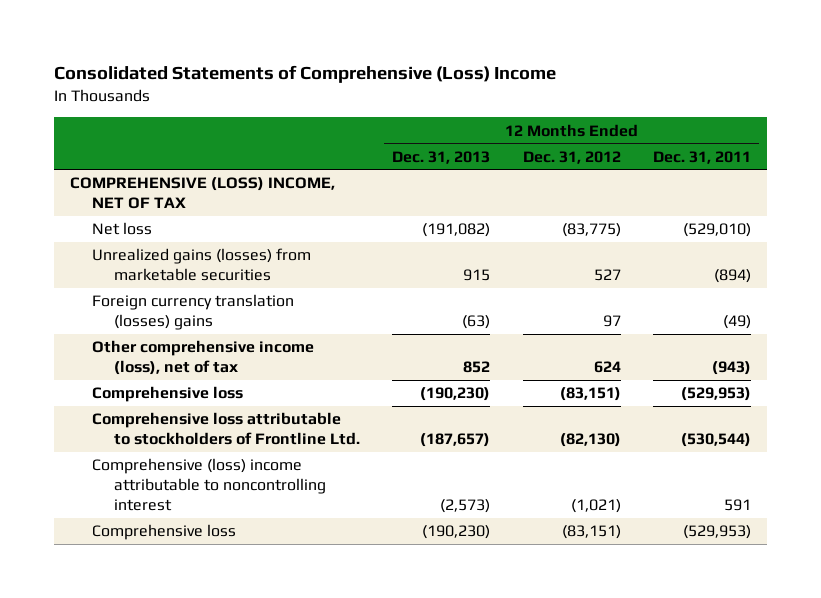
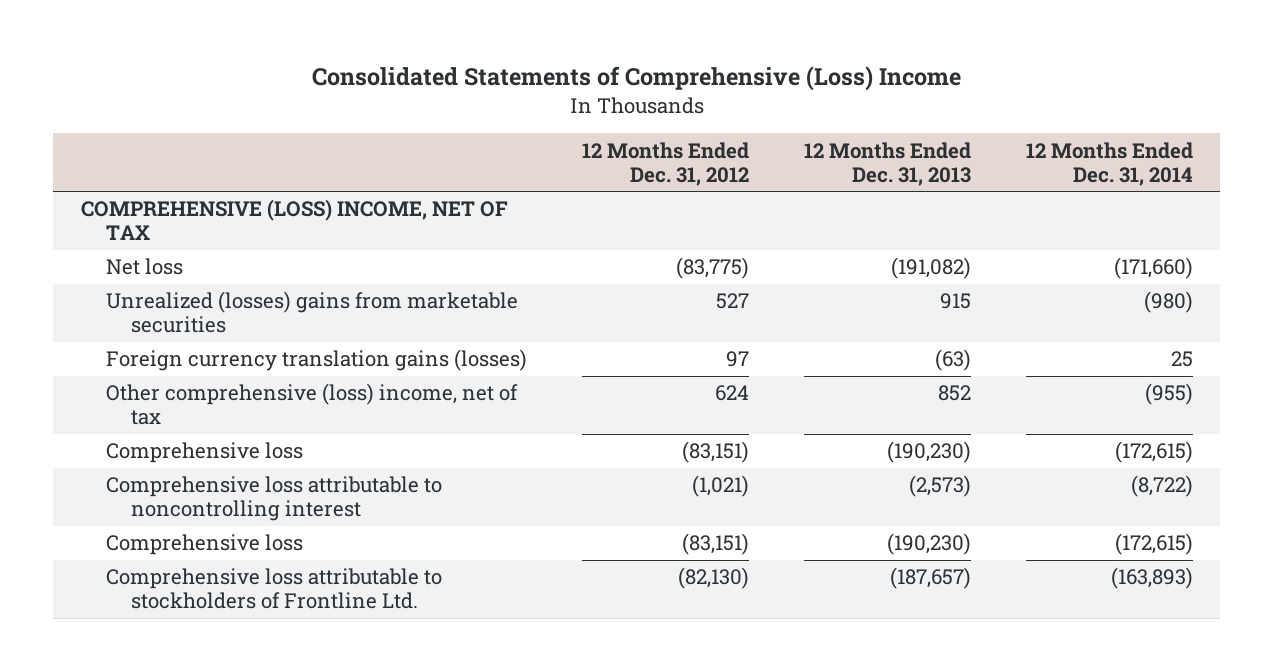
- | 12 Months Ended Dec. 31, 2013 | 12 Months Ended Dec. 31, 2012 | 12 Months Ended Dec. 31, 2011
+ | 12 Months Ended Dec. 31, 2012 | 12 Months Ended Dec. 31, 2013 | 12 Months Ended Dec. 31, 2014
- Unrealized gains (losses) from marketable securities | 915 | 527 | (894)
- Foreign currency translation (losses) gains | (63) | 97 | (49)
- Other comprehensive income (loss), net of tax | 852 | 624 | (943)
+ Unrealized (losses) gains from marketable securities | 527 | 915 | (980)
+ Foreign currency translation gains (losses) | 97 | (63) | 25
+ Other comprehensive (loss) income, net of tax | 624 | 852 | (955)
- Comprehensive (loss) income attributable to noncontrolling interest | (2,573) | (1,021) | 591
+ Comprehensive loss attributable to noncontrolling interest | (1,021) | (2,573) | (8,722)
moved down: Comprehensive loss attributable to stockholders of Frontline Ltd. | (82,130) | (187,657) | (163,893)

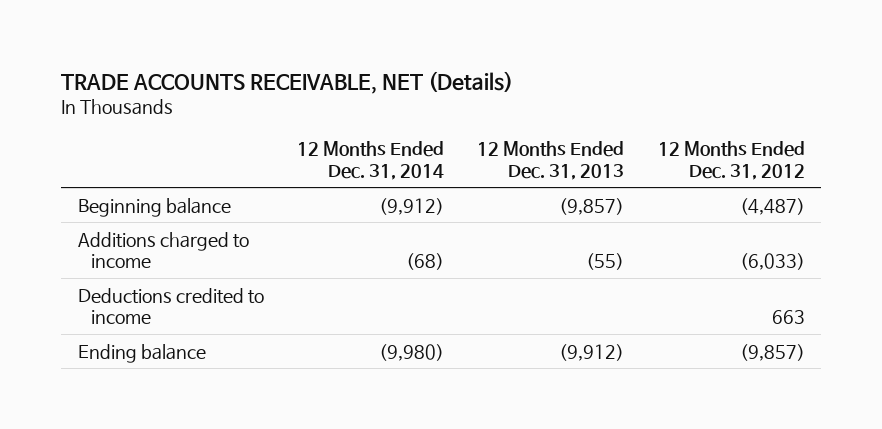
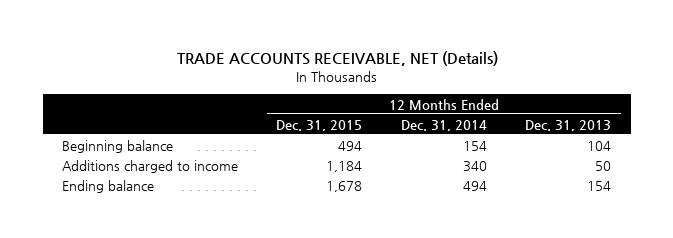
- | 12 Months Ended Dec. 31, 2014 | 12 Months Ended Dec. 31, 2013 | 12 Months Ended Dec. 31, 2012
+ | 12 Months Ended Dec. 31, 2015 | 12 Months Ended Dec. 31, 2014 | 12 Months Ended Dec. 31, 2013
- Beginning balance | (9,912) | (9,857) | (4,487)
- Additions charged to income | (68) | (55) | (6,033)
- Deductions credited to income | | | 663
- Ending balance | (9,980) | (9,912) | (9,857)
+ Beginning balance | 494 | 154 | 104
+ Additions charged to income | 1,184 | 340 | 50
+ Ending balance | 1,678 | 494 | 154

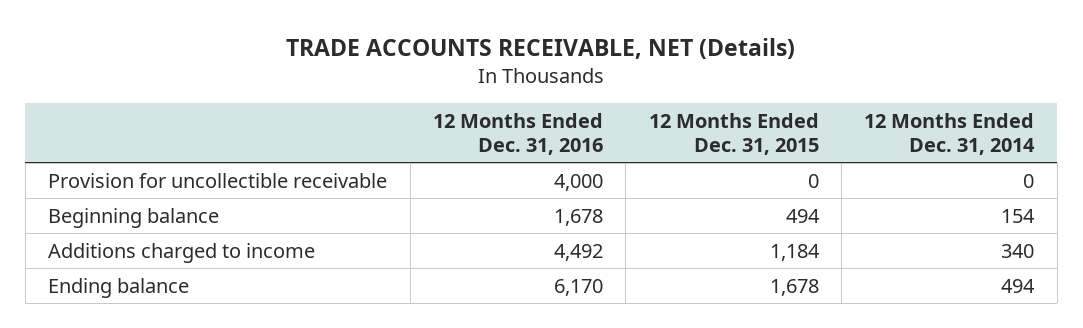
- | 12 Months Ended Dec. 31, 2015 | 12 Months Ended Dec. 31, 2014 | 12 Months Ended Dec. 31, 2013
+ | 12 Months Ended Dec. 31, 2016 | 12 Months Ended Dec. 31, 2015 | 12 Months Ended Dec. 31, 2014
+ Provision for uncollectible receivable | 4,000 | 0 | 0

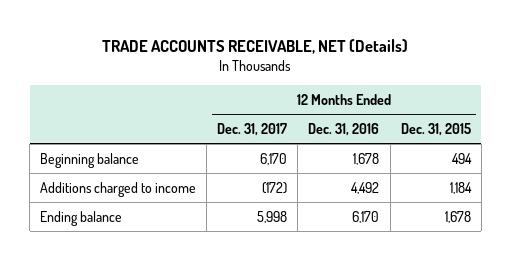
- | 12 Months Ended Dec. 31, 2016 | 12 Months Ended Dec. 31, 2015 | 12 Months Ended Dec. 31, 2014
+ | 12 Months Ended Dec. 31, 2017 | 12 Months Ended Dec. 31, 2016 | 12 Months Ended Dec. 31, 2015
- Provision for uncollectible receivable | 4,000 | 0 | 0

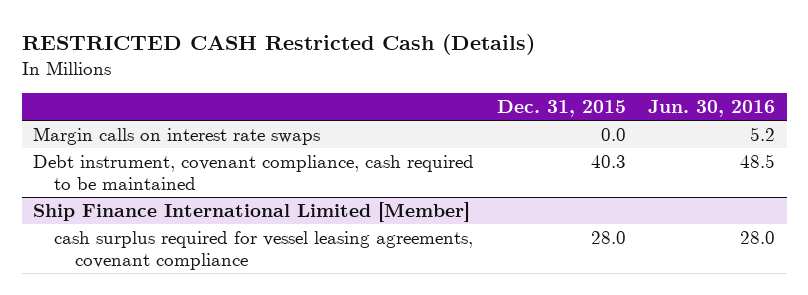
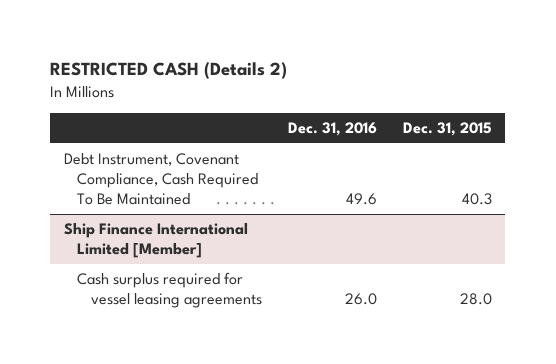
- RESTRICTED CASH Restricted Cash (Details)
+ RESTRICTED CASH (Details 2)
- | Dec. 31, 2015 | Jun. 30, 2016
+ | Dec. 31, 2016 | Dec. 31, 2015
- Margin calls on interest rate swaps | 0.0 | 5.2
- Debt instrument, covenant compliance, cash required to be maintained | 40.3 | 48.5
+ Debt Instrument, Covenant Compliance, Cash Required To Be Maintained | 49.6 | 40.3
@ Ship Finance International Limited [Member]
- cash surplus required for vessel leasing agreements, covenant compliance | 28.0 | 28.0
+ Cash surplus required for vessel leasing agreements | 26.0 | 28.0

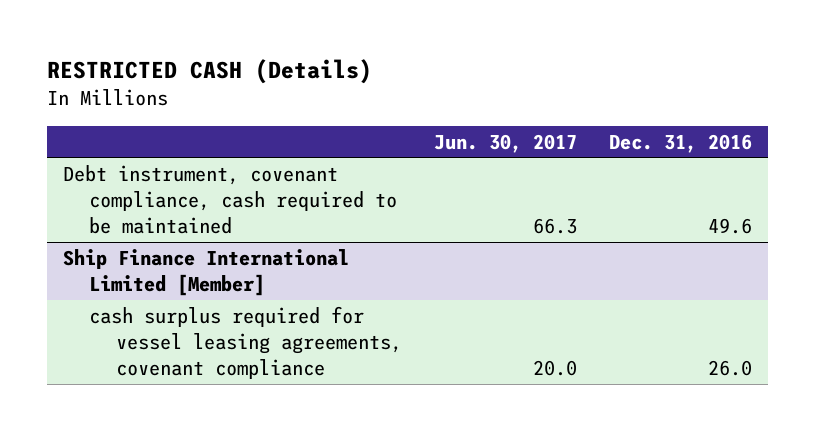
- RESTRICTED CASH (Details 2)
+ RESTRICTED CASH (Details)
- | Dec. 31, 2016 | Dec. 31, 2015
+ | Jun. 30, 2017 | Dec. 31, 2016
- Debt Instrument, Covenant Compliance, Cash Required To Be Maintained | 49.6 | 40.3
+ Debt instrument, covenant compliance, cash required to be maintained | 66.3 | 49.6
@ Ship Finance International Limited [Member]
- Cash surplus required for vessel leasing agreements | 26.0 | 28.0
+ cash surplus required for vessel leasing agreements, covenant compliance | 20.0 | 26.0

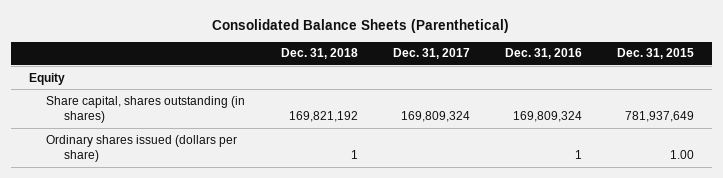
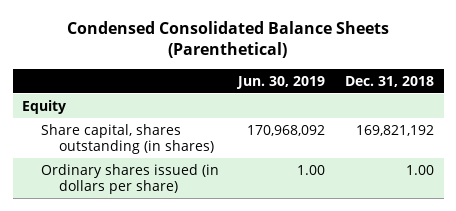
- Consolidated Balance Sheets (Parenthetical)
+ Condensed Consolidated Balance Sheets (Parenthetical)
- | Dec. 31, 2018 | Dec. 31, 2017 | Dec. 31, 2016 | Dec. 31, 2015
+ | Jun. 30, 2019 | Dec. 31, 2018
- Ordinary shares issued (dollars per share) | 1 | | 1 | 1.00
+ Ordinary shares issued (in dollars per share) | 1.00 | 1.00

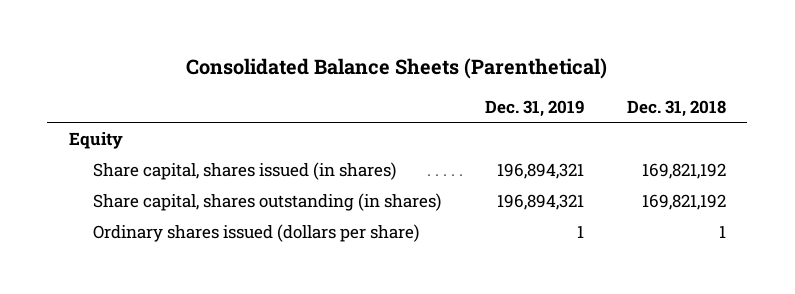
- Condensed Consolidated Balance Sheets (Parenthetical)
+ Consolidated Balance Sheets (Parenthetical)
- | Jun. 30, 2019 | Dec. 31, 2018
+ | Dec. 31, 2019 | Dec. 31, 2018
+ Share capital, shares issued (in shares) | 196,894,321 | 169,821,192
- Ordinary shares issued (in dollars per share) | 1.00 | 1.00
+ Ordinary shares issued (dollars per share) | 1 | 1

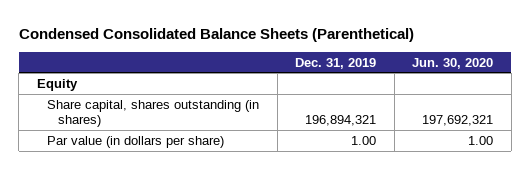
- Consolidated Balance Sheets (Parenthetical)
+ Condensed Consolidated Balance Sheets (Parenthetical)
- | Dec. 31, 2019 | Dec. 31, 2018
+ | Dec. 31, 2019 | Jun. 30, 2020
- Share capital, shares issued (in shares) | 196,894,321 | 169,821,192
- Ordinary shares issued (dollars per share) | 1 | 1
+ Par value (in dollars per share) | 1.00 | 1.00

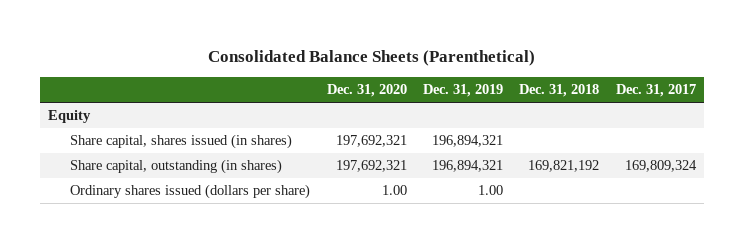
- Condensed Consolidated Balance Sheets (Parenthetical)
+ Consolidated Balance Sheets (Parenthetical)
- | Dec. 31, 2019 | Jun. 30, 2020
+ | Dec. 31, 2020 | Dec. 31, 2019 | Dec. 31, 2018 | Dec. 31, 2017
- Share capital, shares outstanding (in shares) | 196,894,321 | 197,692,321
- Par value (in dollars per share) | 1.00 | 1.00
+ Share capital, shares issued (in shares) | 197,692,321 | 196,894,321 | |
+ Share capital, outstanding (in shares) | 197,692,321 | 196,894,321 | 169,821,192 | 169,809,324
+ Ordinary shares issued (dollars per share) | 1.00 | 1.00 | |

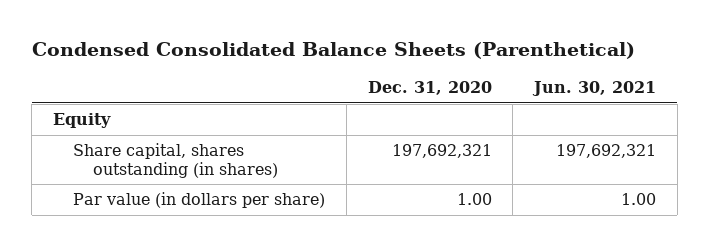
- Consolidated Balance Sheets (Parenthetical)
+ Condensed Consolidated Balance Sheets (Parenthetical)
- | Dec. 31, 2020 | Dec. 31, 2019 | Dec. 31, 2018 | Dec. 31, 2017
+ | Dec. 31, 2020 | Jun. 30, 2021
- Share capital, shares issued (in shares) | 197,692,321 | 196,894,321 | |
- Share capital, outstanding (in shares) | 197,692,321 | 196,894,321 | 169,821,192 | 169,809,324
- Ordinary shares issued (dollars per share) | 1.00 | 1.00 | |
+ Share capital, shares outstanding (in shares) | 197,692,321 | 197,692,321
+ Par value (in dollars per share) | 1.00 | 1.00

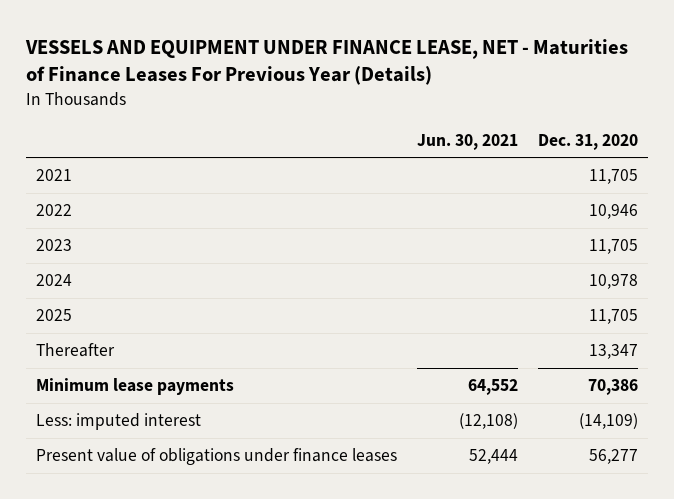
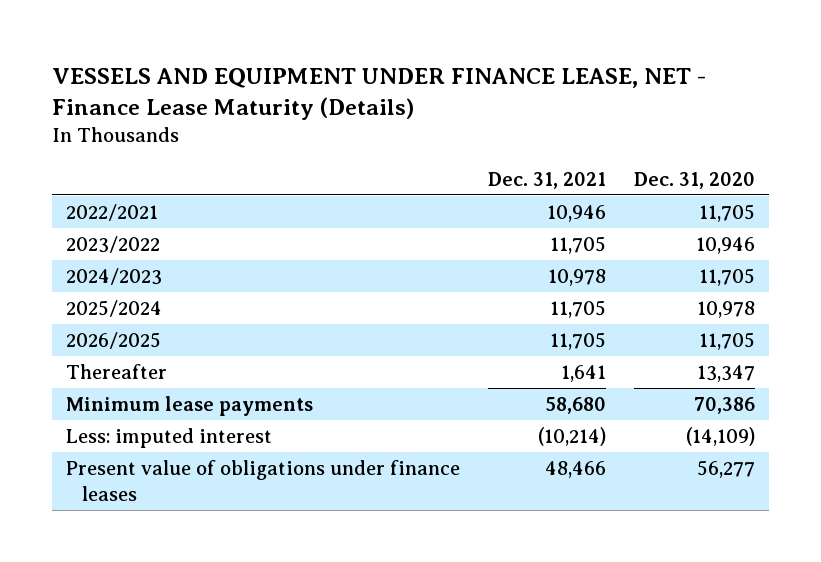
- VESSELS AND EQUIPMENT UNDER FINANCE LEASE, NET - Maturities of Finance Leases For Previous Year (Details)
+ VESSELS AND EQUIPMENT UNDER FINANCE LEASE, NET - Finance Lease Maturity (Details)
- | Jun. 30, 2021 | Dec. 31, 2020
+ | Dec. 31, 2021 | Dec. 31, 2020
- 2021 | | 11,705
- 2022 | | 10,946
- 2023 | | 11,705
- 2024 | | 10,978
- 2025 | | 11,705
+ 2022/2021 | 10,946 | 11,705
+ 2023/2022 | 11,705 | 10,946
+ 2024/2023 | 10,978 | 11,705
+ 2025/2024 | 11,705 | 10,978
+ 2026/2025 | 11,705 | 11,705

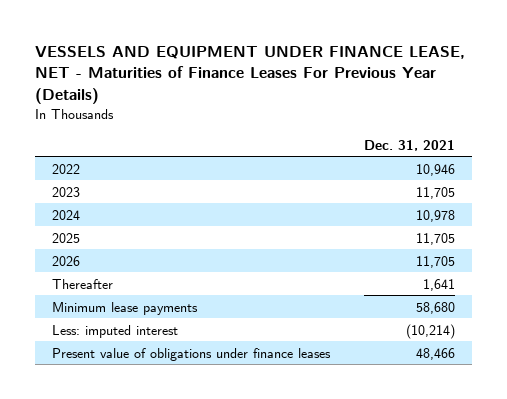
- VESSELS AND EQUIPMENT UNDER FINANCE LEASE, NET - Finance Lease Maturity (Details)
+ VESSELS AND EQUIPMENT UNDER FINANCE LEASE, NET - Maturities of Finance Leases For Previous Year (Details)
- | Dec. 31, 2021 | Dec. 31, 2020
+ | Dec. 31, 2021
- 2022/2021 | 10,946 | 11,705
- 2023/2022 | 11,705 | 10,946
- 2024/2023 | 10,978 | 11,705
- 2025/2024 | 11,705 | 10,978
- 2026/2025 | 11,705 | 11,705
+ 2022 | 10,946
+ 2023 | 11,705
+ 2024 | 10,978
+ 2025 | 11,705
+ 2026 | 11,705

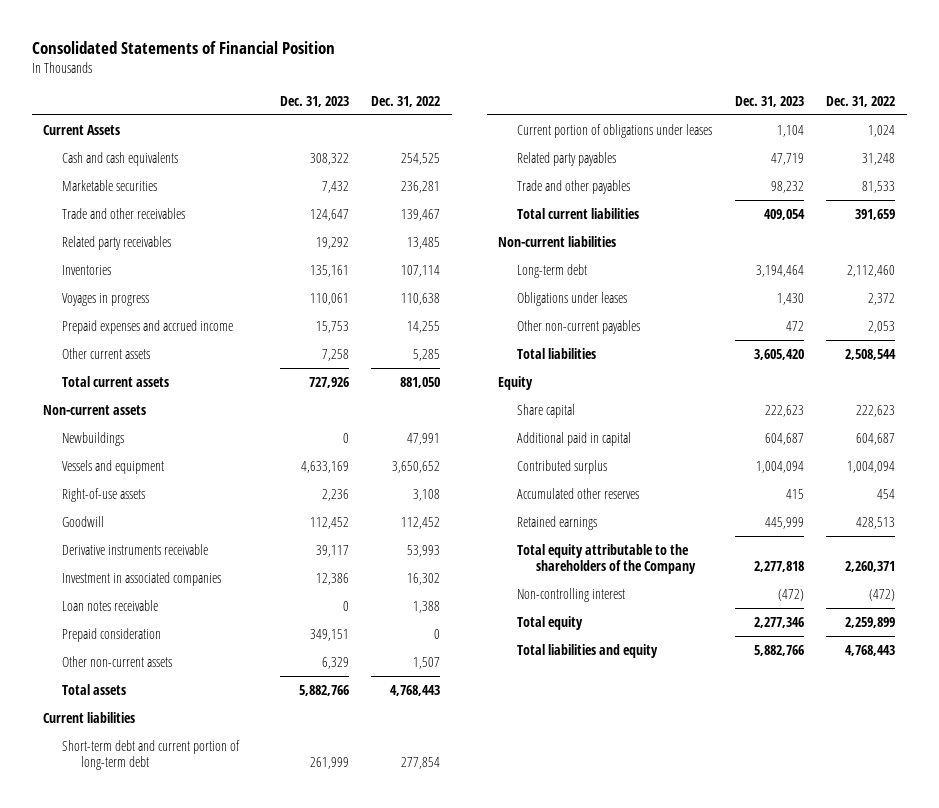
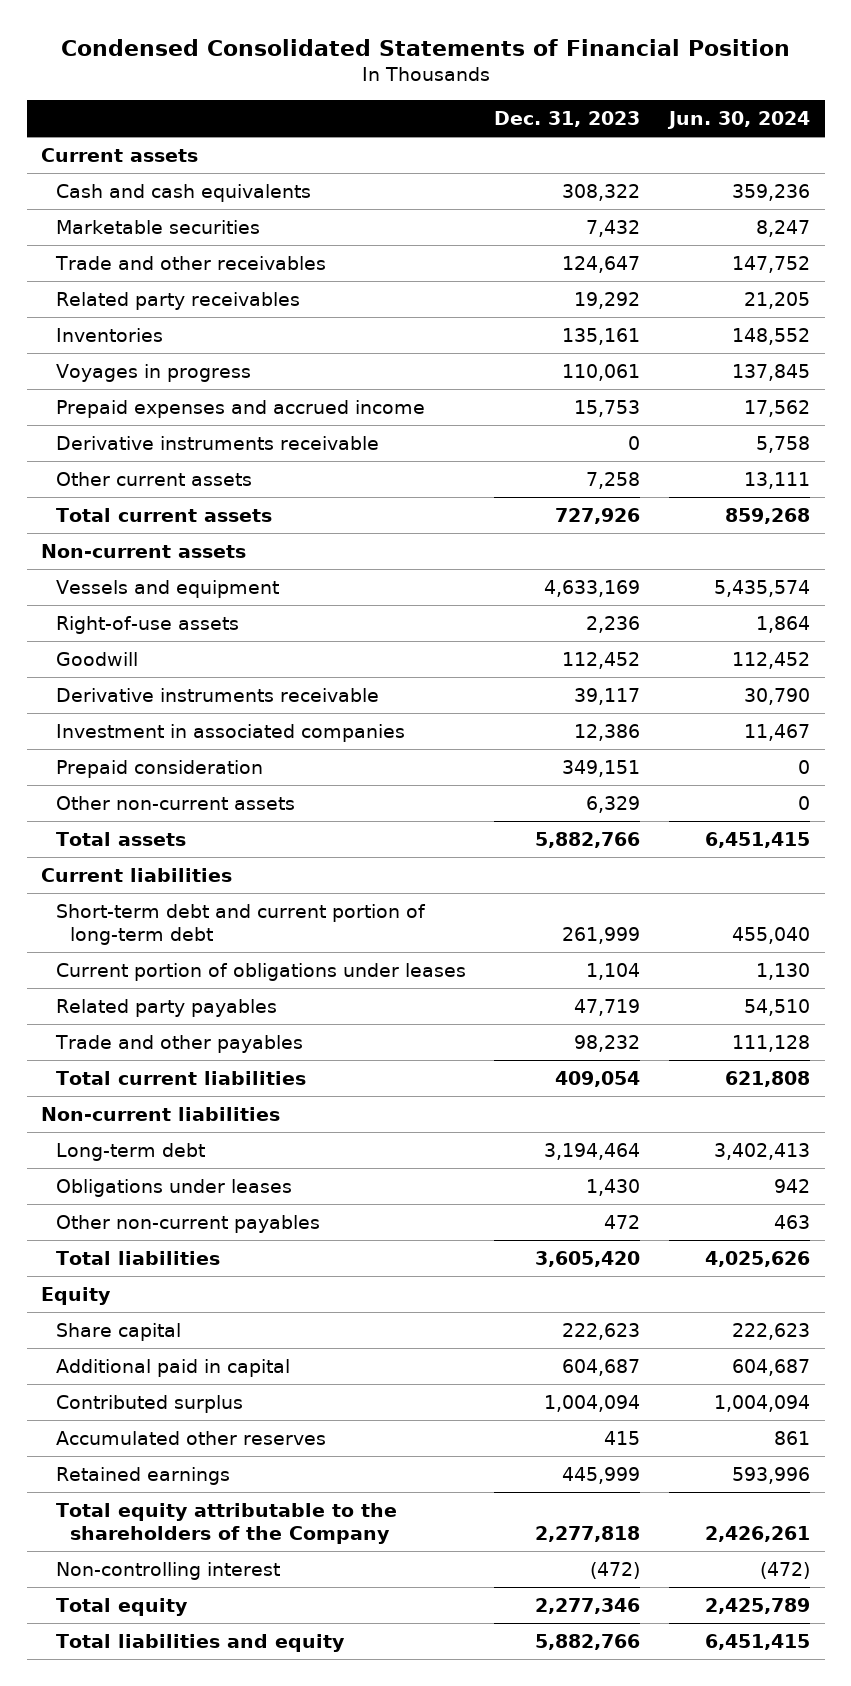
- Consolidated Statements of Financial Position
+ Condensed Consolidated Statements of Financial Position
- | Dec. 31, 2023 | Dec. 31, 2022
+ | Dec. 31, 2023 | Jun. 30, 2024
- Current Assets
+ Current assets
+ Derivative instruments receivable | 0 | 5,758
- Newbuildings | 0 | 47,991
- Loan notes receivable | 0 | 1,388

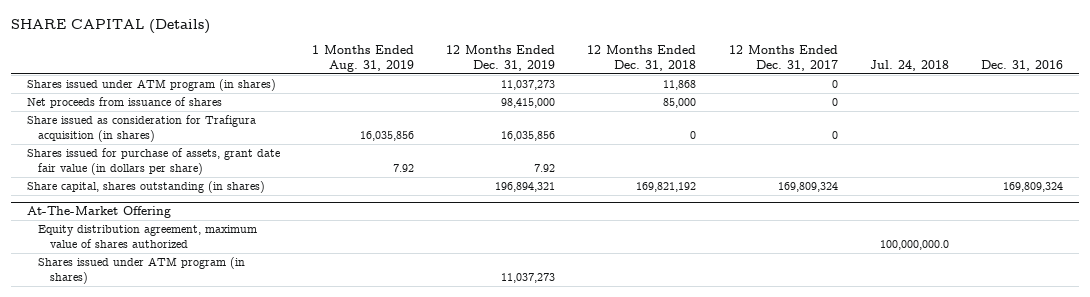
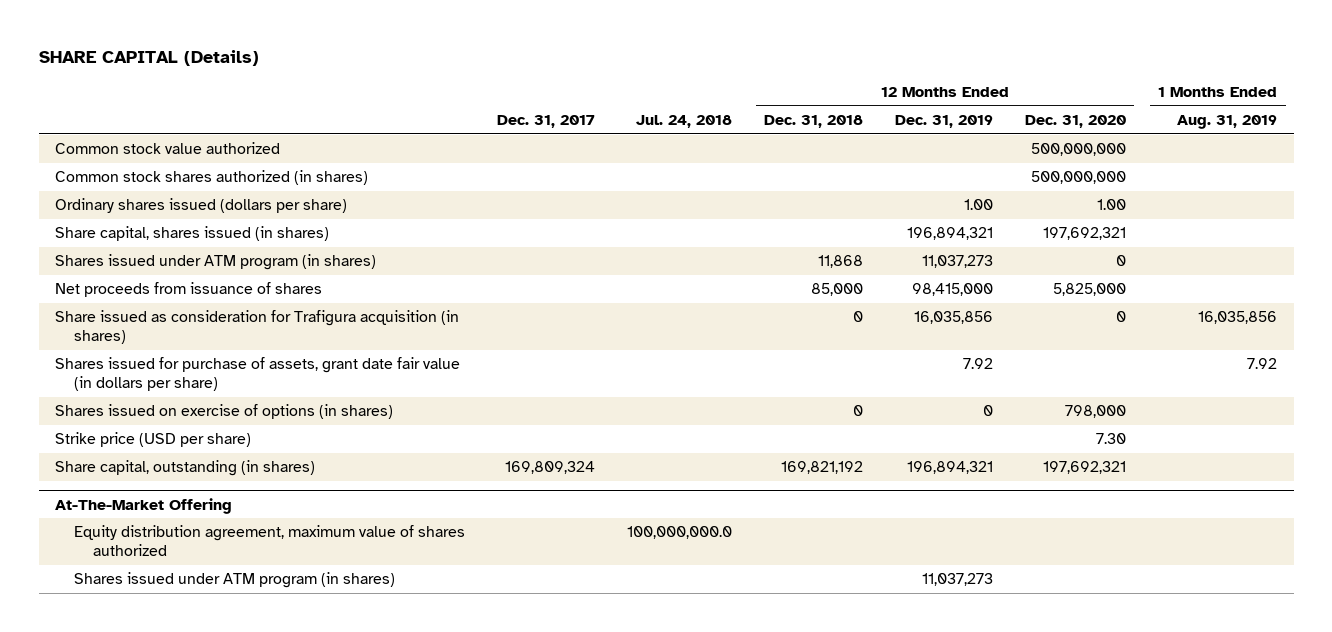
- | 1 Months Ended Aug. 31, 2019 | 12 Months Ended Dec. 31, 2019 | 12 Months Ended Dec. 31, 2018 | 12 Months Ended Dec. 31, 2017 | Jul. 24, 2018 | Dec. 31, 2016
+ | Dec. 31, 2017 | Jul. 24, 2018 | 12 Months Ended Dec. 31, 2018 | 12 Months Ended Dec. 31, 2019 | 12 Months Ended Dec. 31, 2020 | 1 Months Ended Aug. 31, 2019
+ Common stock value authorized | | | | | 500,000,000 |
+ Common stock shares authorized (in shares) | | | | | 500,000,000 |
+ Ordinary shares issued (dollars per share) | | | | 1.00 | 1.00 |
+ Share capital, shares issued (in shares) | | | | 196,894,321 | 197,692,321 |
- Share capital, shares outstanding (in shares) | | 196,894,321 | 169,821,192 | 169,809,324 | | 169,809,324
+ Shares issued on exercise of options (in shares) | | | 0 | 0 | 798,000 |
+ Strike price (USD per share) | | | | | 7.30 |
+ Share capital, outstanding (in shares) | 169,809,324 | | 169,821,192 | 196,894,321 | 197,692,321 |

